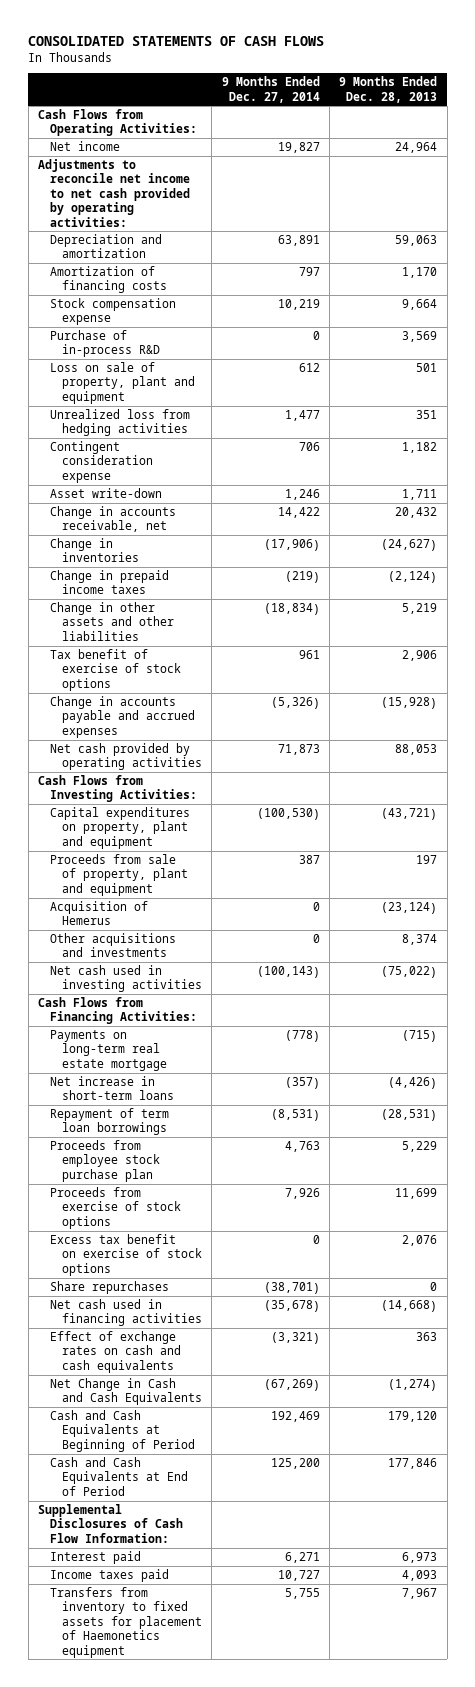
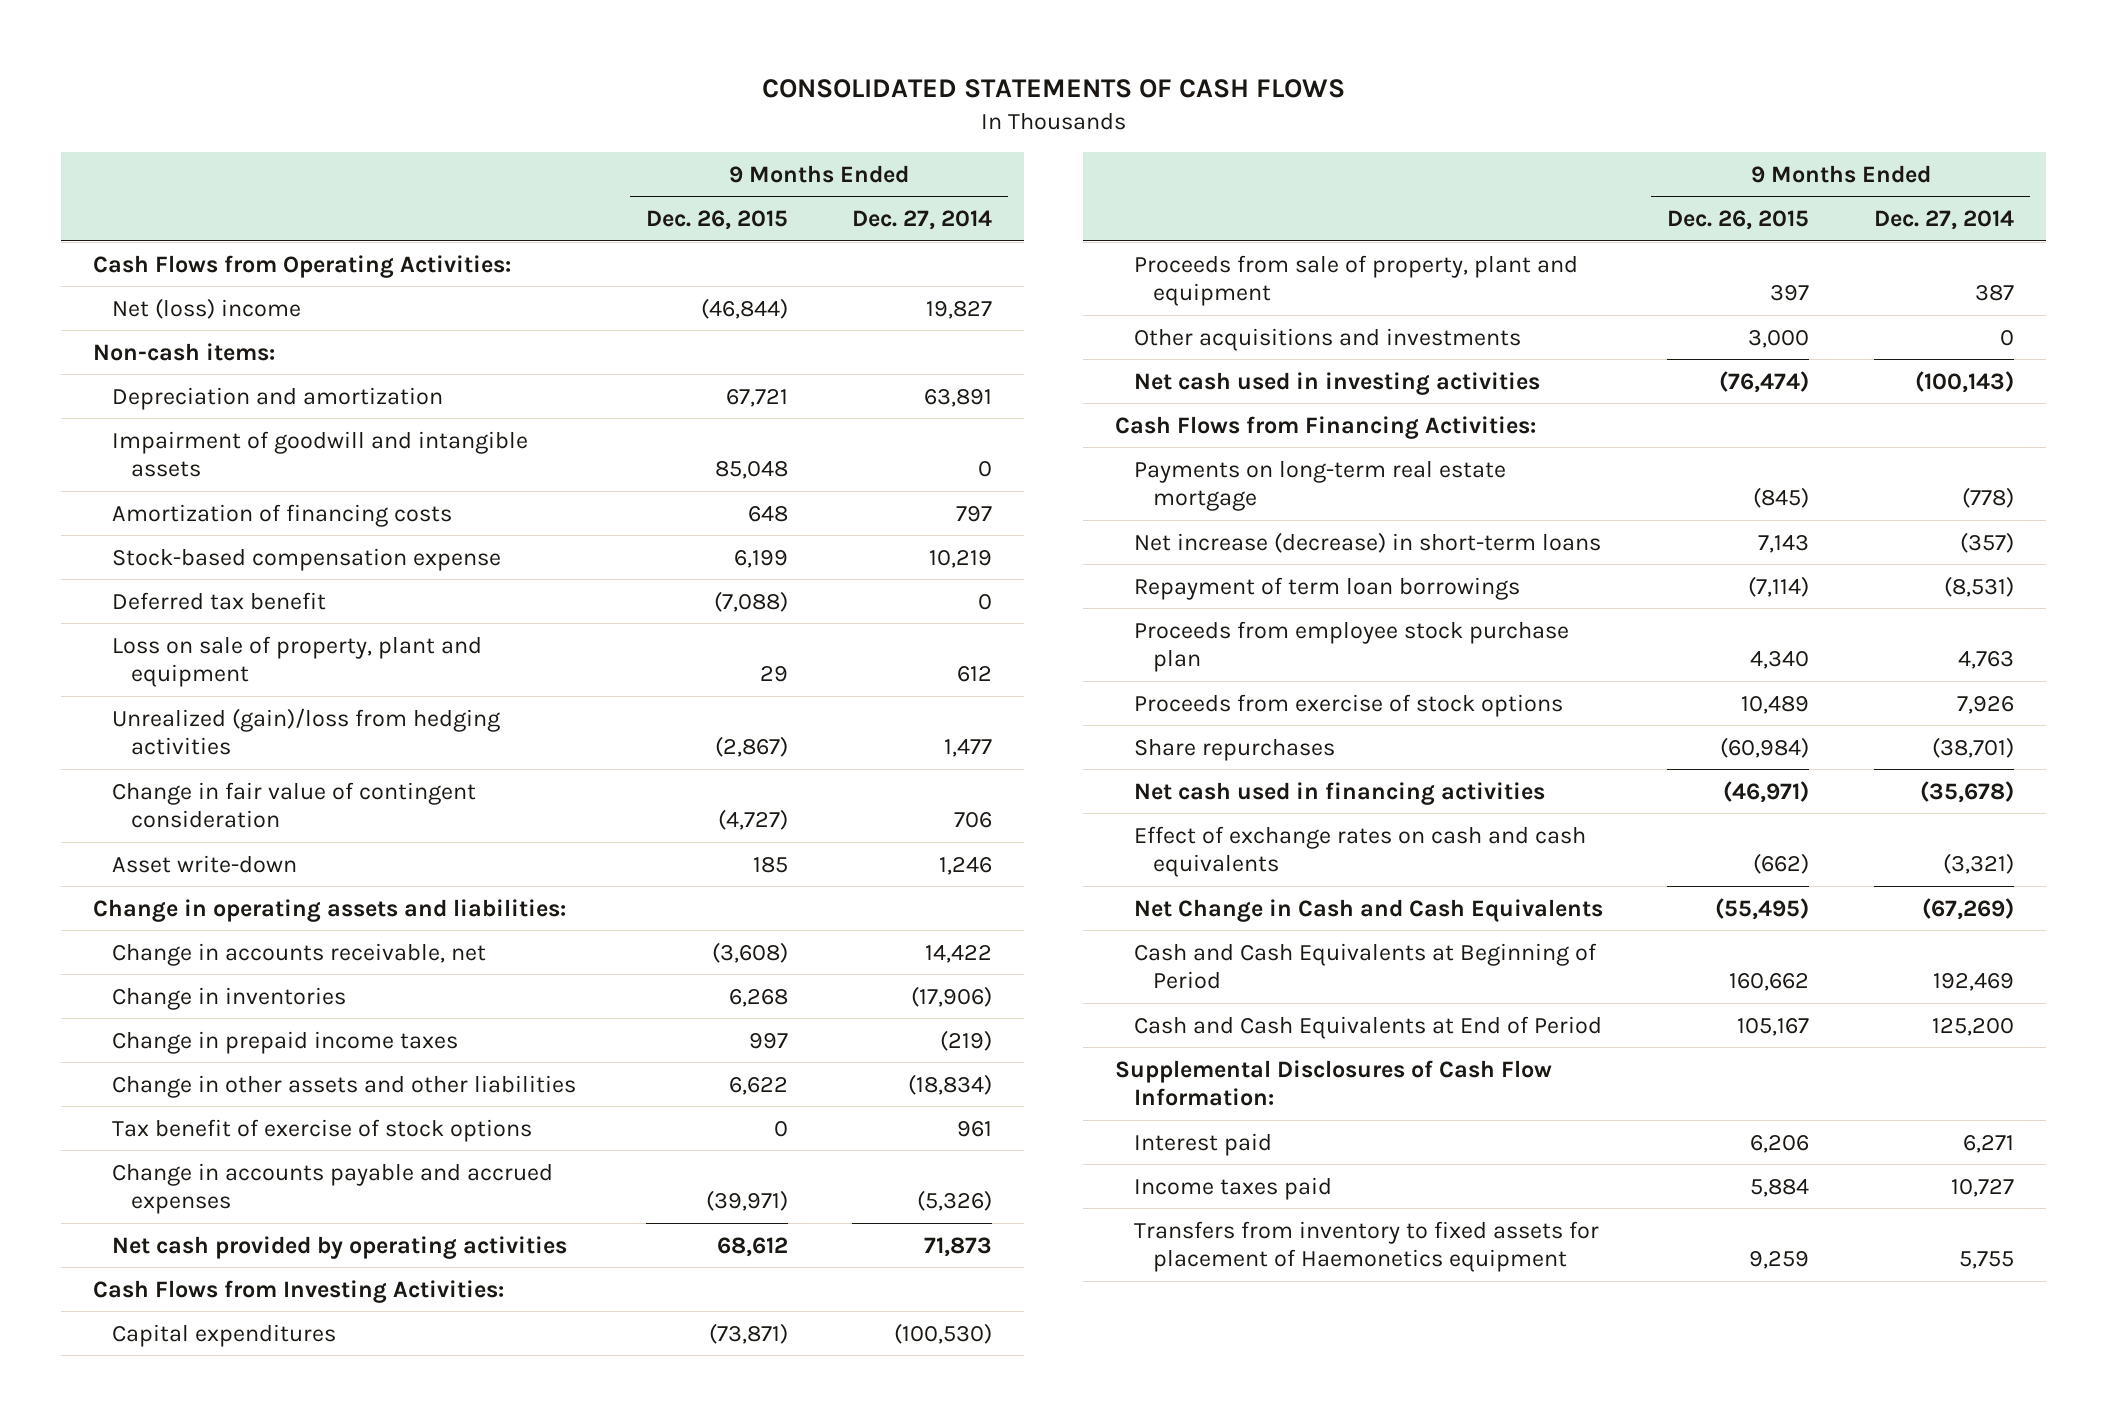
- | 9 Months Ended Dec. 27, 2014 | 9 Months Ended Dec. 28, 2013
+ | 9 Months Ended Dec. 26, 2015 | 9 Months Ended Dec. 27, 2014
- Net income | 19,827 | 24,964
- Adjustments to reconcile net income to net cash provided by operating activities:
+ Net (loss) income | (46,844) | 19,827
+ Non-cash items:
+ Impairment of goodwill and intangible assets | 85,048 | 0
- Stock compensation expense | 10,219 | 9,664
- Purchase of in-process R&D | 0 | 3,569
+ Stock-based compensation expense | 6,199 | 10,219
+ Deferred tax benefit | (7,088) | 0
- Unrealized loss from hedging activities | 1,477 | 351
- Contingent consideration expense | 706 | 1,182
+ Unrealized (gain)/loss from hedging activities | (2,867) | 1,477
+ Change in fair value of contingent consideration | (4,727) | 706
+ Change in operating assets and liabilities:
- Capital expenditures on property, plant and equipment | (100,530) | (43,721)
+ Capital expenditures | (73,871) | (100,530)
- Acquisition of Hemerus | 0 | (23,124)
- Net increase in short-term loans | (357) | (4,426)
+ Net increase (decrease) in short-term loans | 7,143 | (357)
- Excess tax benefit on exercise of stock options | 0 | 2,076

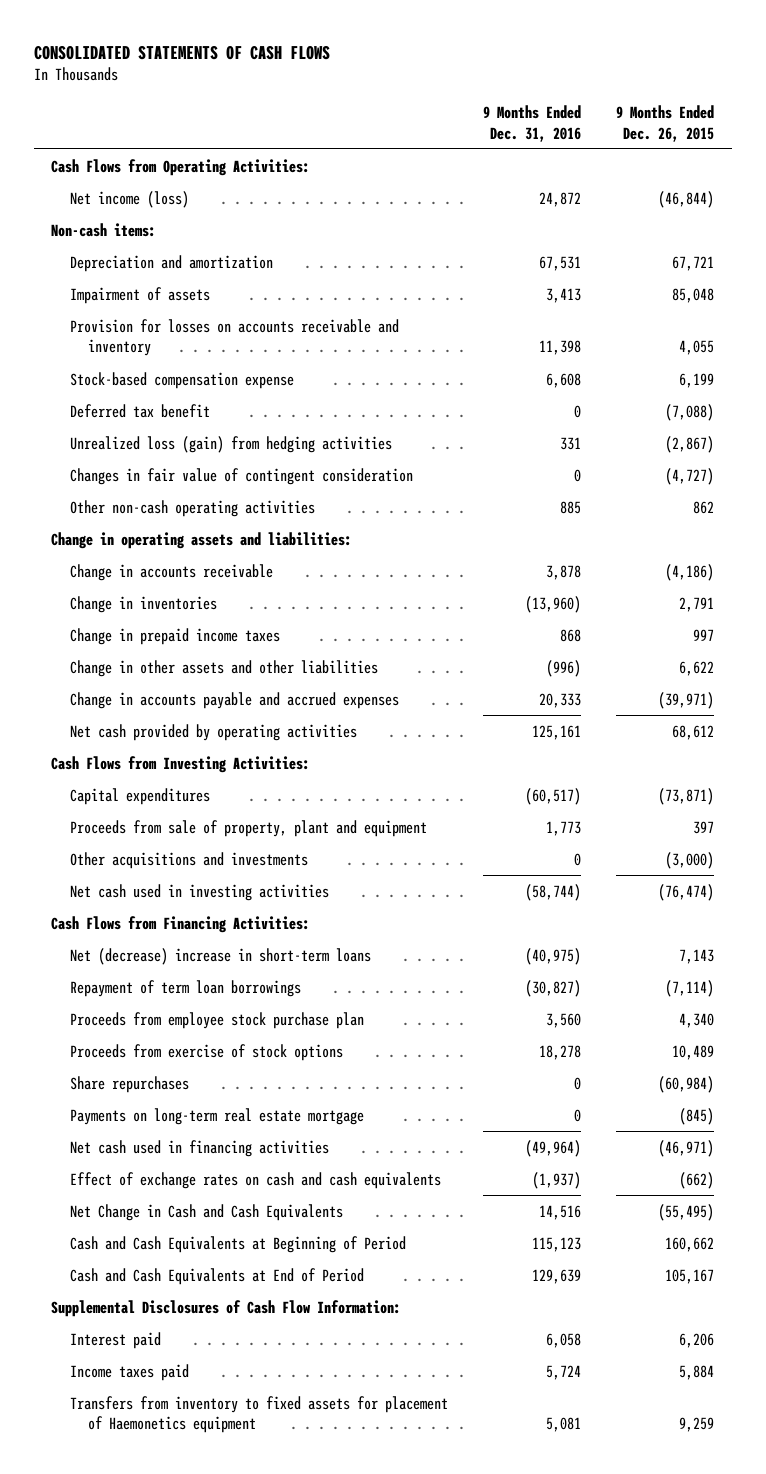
- | 9 Months Ended Dec. 26, 2015 | 9 Months Ended Dec. 27, 2014
+ | 9 Months Ended Dec. 31, 2016 | 9 Months Ended Dec. 26, 2015
- Net (loss) income | (46,844) | 19,827
+ Net income (loss) | 24,872 | (46,844)
- Impairment of goodwill and intangible assets | 85,048 | 0
- Amortization of financing costs | 648 | 797
+ Impairment of assets | 3,413 | 85,048
+ Provision for losses on accounts receivable and inventory | 11,398 | 4,055
- Loss on sale of property, plant and equipment | 29 | 612
- Unrealized (gain)/loss from hedging activities | (2,867) | 1,477
- Change in fair value of contingent consideration | (4,727) | 706
- Asset write-down | 185 | 1,246
+ Unrealized loss (gain) from hedging activities | 331 | (2,867)
+ Changes in fair value of contingent consideration | 0 | (4,727)
+ Other non-cash operating activities | 885 | 862
- Change in accounts receivable, net | (3,608) | 14,422
- Change in inventories | 6,268 | (17,906)
+ Change in accounts receivable | 3,878 | (4,186)
+ Change in inventories | (13,960) | 2,791
- Tax benefit of exercise of stock options | 0 | 961
- Other acquisitions and investments | 3,000 | 0
+ Other acquisitions and investments | 0 | (3,000)
- Net increase (decrease) in short-term loans | 7,143 | (357)
+ Net (decrease) increase in short-term loans | (40,975) | 7,143
moved down: Payments on long-term real estate mortgage | 0 | (845)

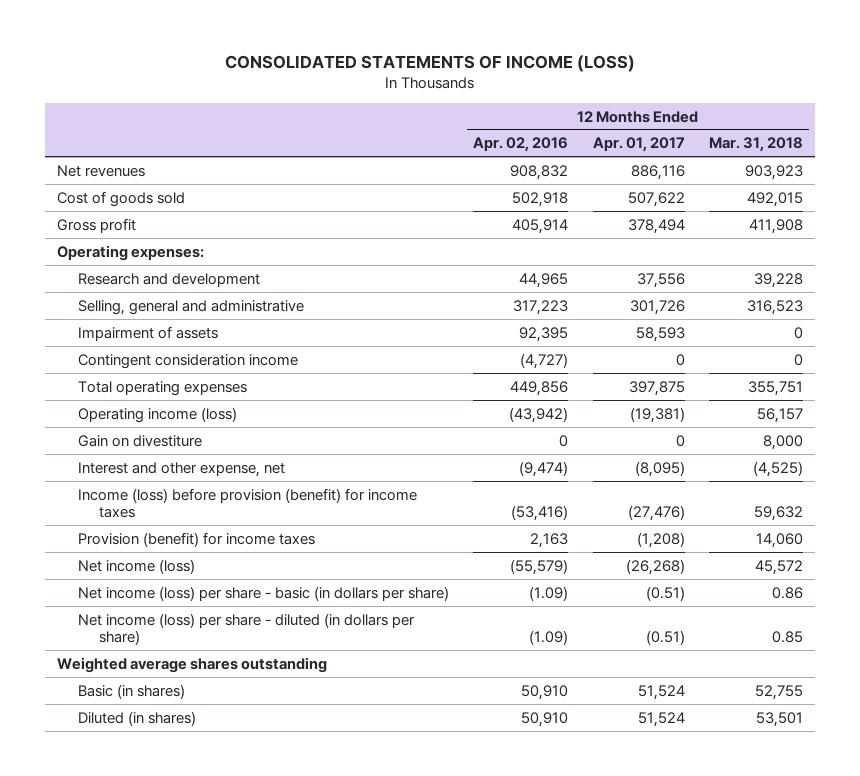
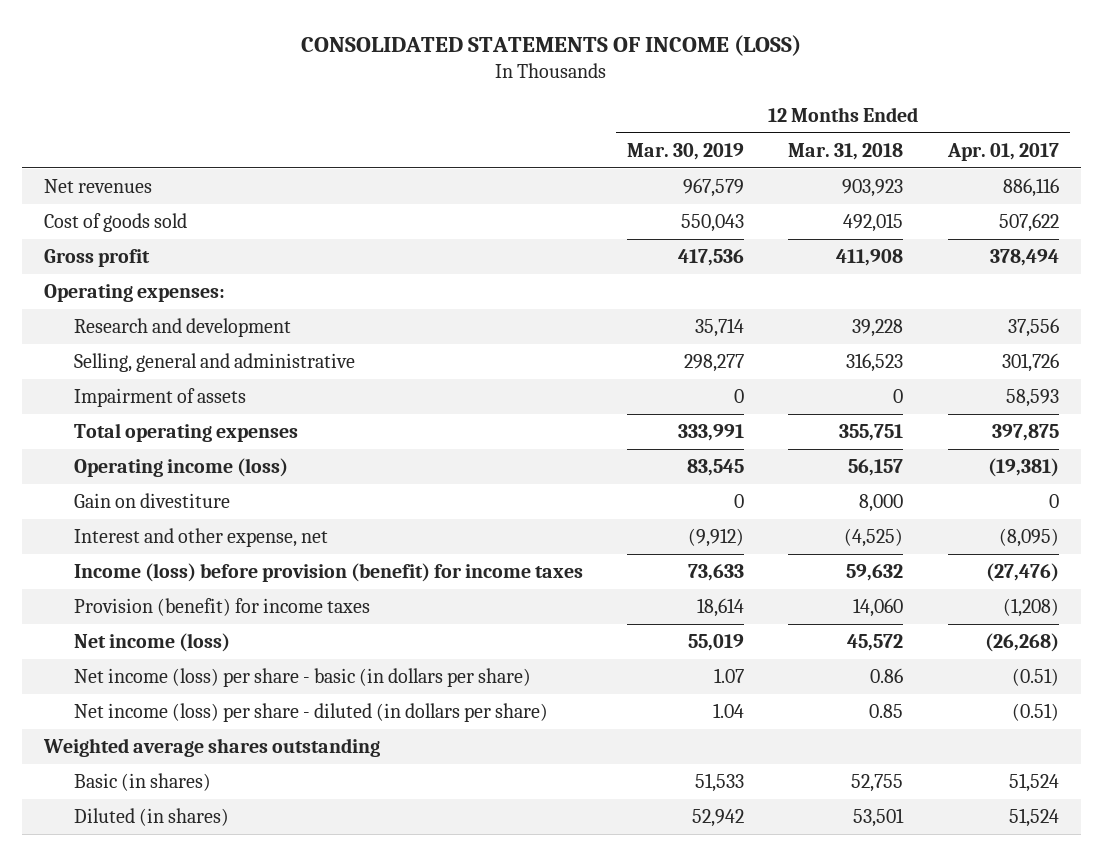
- | 12 Months Ended Apr. 02, 2016 | 12 Months Ended Apr. 01, 2017 | 12 Months Ended Mar. 31, 2018
+ | 12 Months Ended Mar. 30, 2019 | 12 Months Ended Mar. 31, 2018 | 12 Months Ended Apr. 01, 2017
- Contingent consideration income | (4,727) | 0 | 0

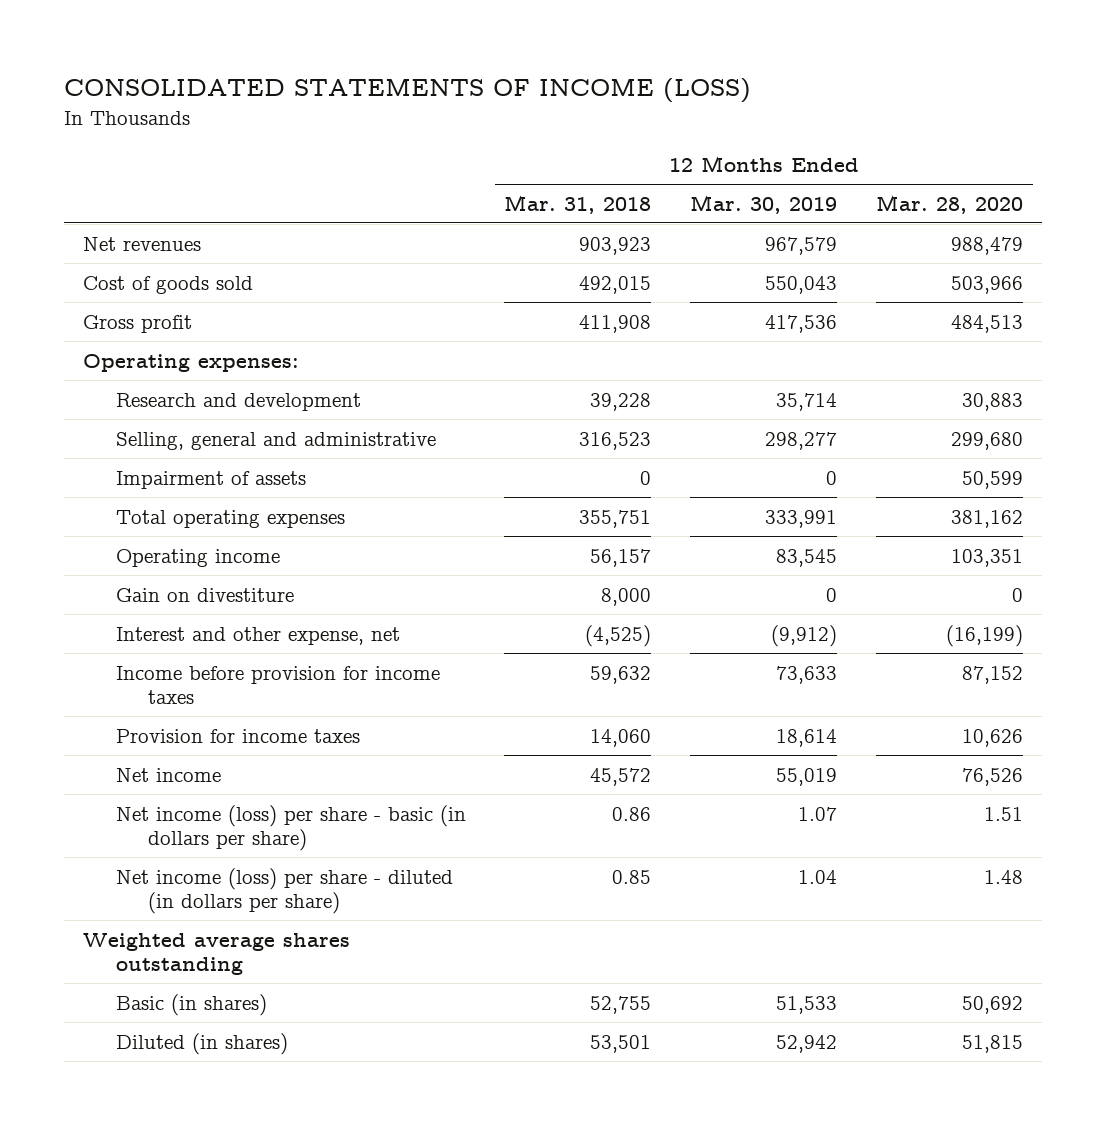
- | 12 Months Ended Mar. 30, 2019 | 12 Months Ended Mar. 31, 2018 | 12 Months Ended Apr. 01, 2017
+ | 12 Months Ended Mar. 31, 2018 | 12 Months Ended Mar. 30, 2019 | 12 Months Ended Mar. 28, 2020
- Operating income (loss) | 83,545 | 56,157 | (19,381)
+ Operating income | 56,157 | 83,545 | 103,351
- Income (loss) before provision (benefit) for income taxes | 73,633 | 59,632 | (27,476)
- Provision (benefit) for income taxes | 18,614 | 14,060 | (1,208)
- Net income (loss) | 55,019 | 45,572 | (26,268)
+ Income before provision for income taxes | 59,632 | 73,633 | 87,152
+ Provision for income taxes | 14,060 | 18,614 | 10,626
+ Net income | 45,572 | 55,019 | 76,526

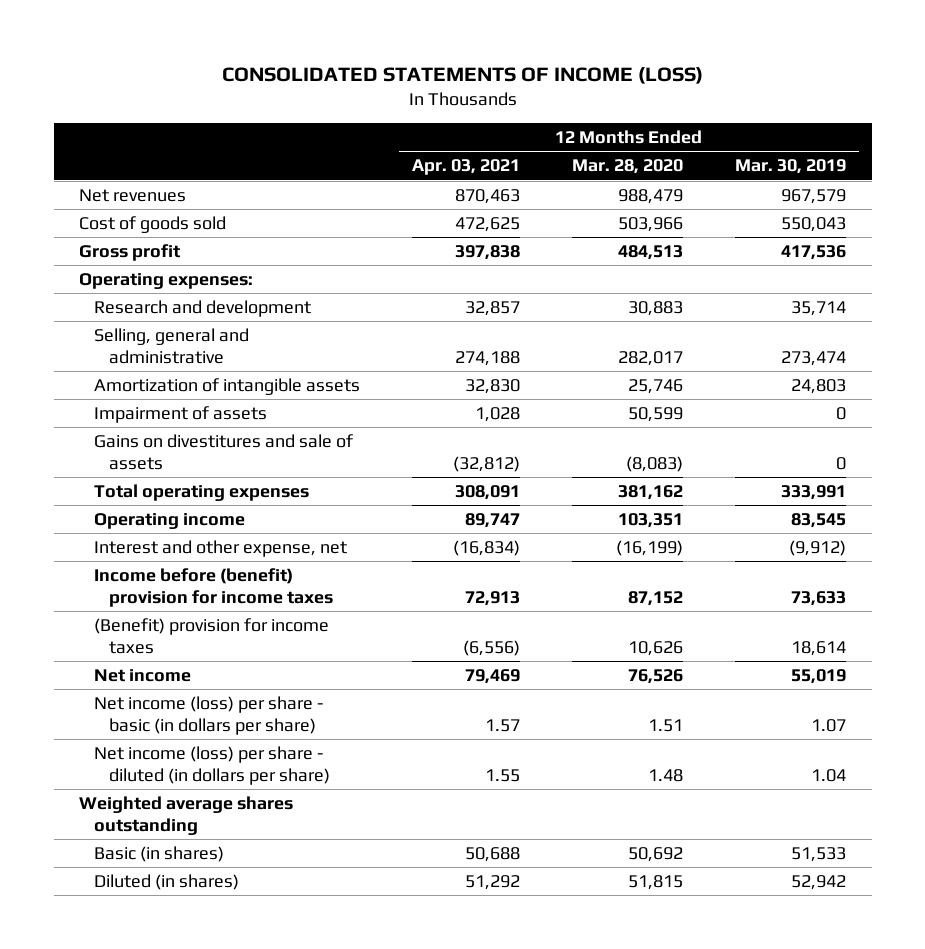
- | 12 Months Ended Mar. 31, 2018 | 12 Months Ended Mar. 30, 2019 | 12 Months Ended Mar. 28, 2020
+ | 12 Months Ended Apr. 03, 2021 | 12 Months Ended Mar. 28, 2020 | 12 Months Ended Mar. 30, 2019
- Selling, general and administrative | 316,523 | 298,277 | 299,680
+ Selling, general and administrative | 274,188 | 282,017 | 273,474
+ Amortization of intangible assets | 32,830 | 25,746 | 24,803
+ Gains on divestitures and sale of assets | (32,812) | (8,083) | 0
- Gain on divestiture | 8,000 | 0 | 0
- Income before provision for income taxes | 59,632 | 73,633 | 87,152
- Provision for income taxes | 14,060 | 18,614 | 10,626
+ Income before (benefit) provision for income taxes | 72,913 | 87,152 | 73,633
+ (Benefit) provision for income taxes | (6,556) | 10,626 | 18,614

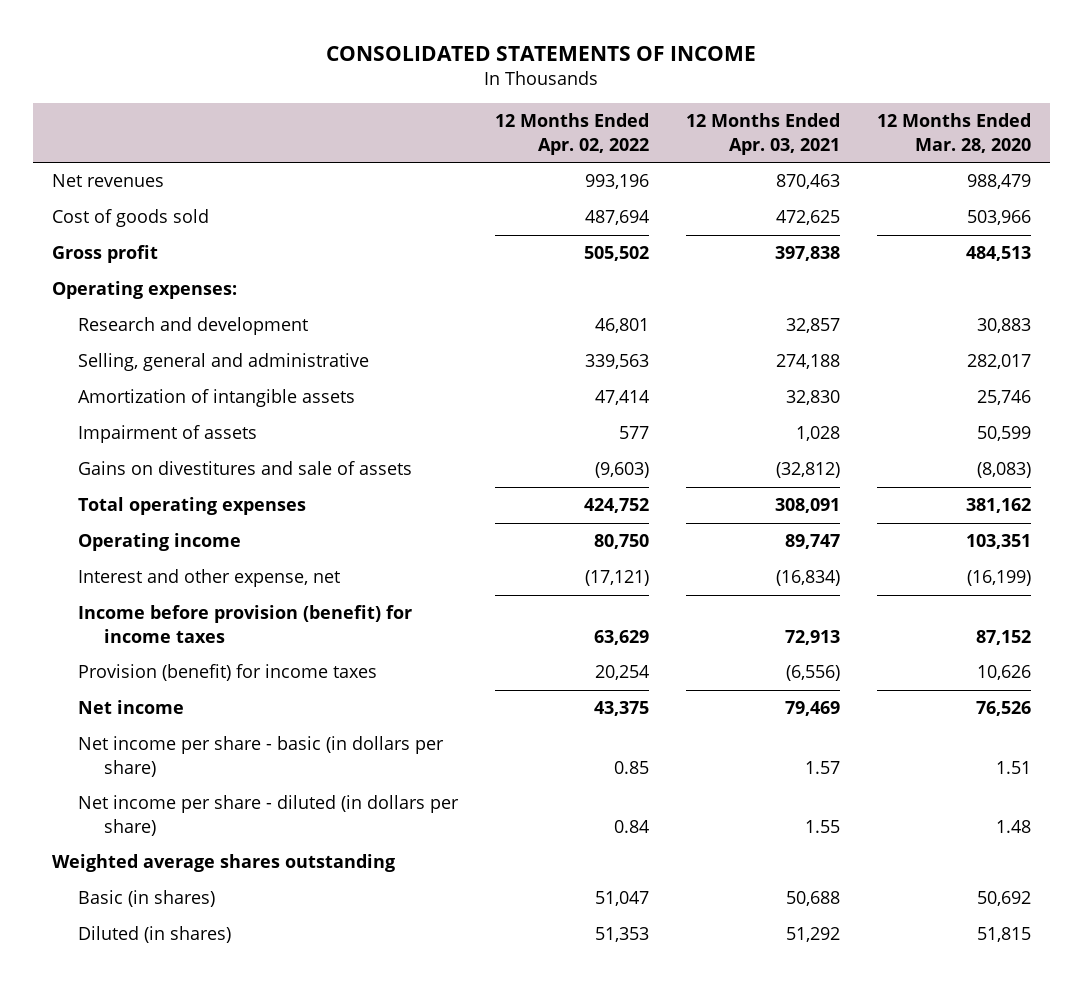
- CONSOLIDATED STATEMENTS OF INCOME (LOSS)
+ CONSOLIDATED STATEMENTS OF INCOME
- | 12 Months Ended Apr. 03, 2021 | 12 Months Ended Mar. 28, 2020 | 12 Months Ended Mar. 30, 2019
+ | 12 Months Ended Apr. 02, 2022 | 12 Months Ended Apr. 03, 2021 | 12 Months Ended Mar. 28, 2020
- Income before (benefit) provision for income taxes | 72,913 | 87,152 | 73,633
- (Benefit) provision for income taxes | (6,556) | 10,626 | 18,614
+ Income before provision (benefit) for income taxes | 63,629 | 72,913 | 87,152
+ Provision (benefit) for income taxes | 20,254 | (6,556) | 10,626
- Net income (loss) per share - basic (in dollars per share) | 1.57 | 1.51 | 1.07
- Net income (loss) per share - diluted (in dollars per share) | 1.55 | 1.48 | 1.04
+ Net income per share - basic (in dollars per share) | 0.85 | 1.57 | 1.51
+ Net income per share - diluted (in dollars per share) | 0.84 | 1.55 | 1.48

